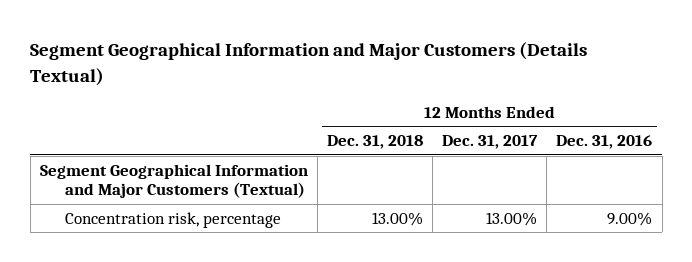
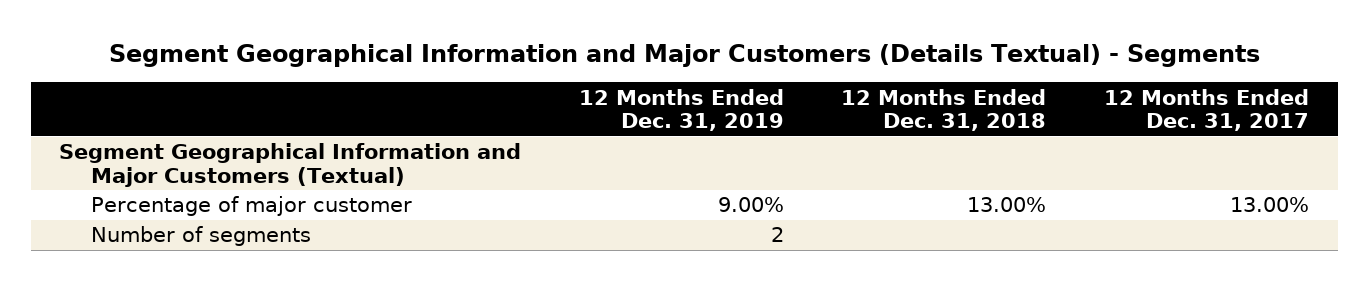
- Segment Geographical Information and Major Customers (Details Textual)
+ Segment Geographical Information and Major Customers (Details Textual) - Segments
- | 12 Months Ended Dec. 31, 2018 | 12 Months Ended Dec. 31, 2017 | 12 Months Ended Dec. 31, 2016
+ | 12 Months Ended Dec. 31, 2019 | 12 Months Ended Dec. 31, 2018 | 12 Months Ended Dec. 31, 2017
- Concentration risk, percentage | 13.00% | 13.00% | 9.00%
+ Percentage of major customer | 9.00% | 13.00% | 13.00%
+ Number of segments | 2 | |

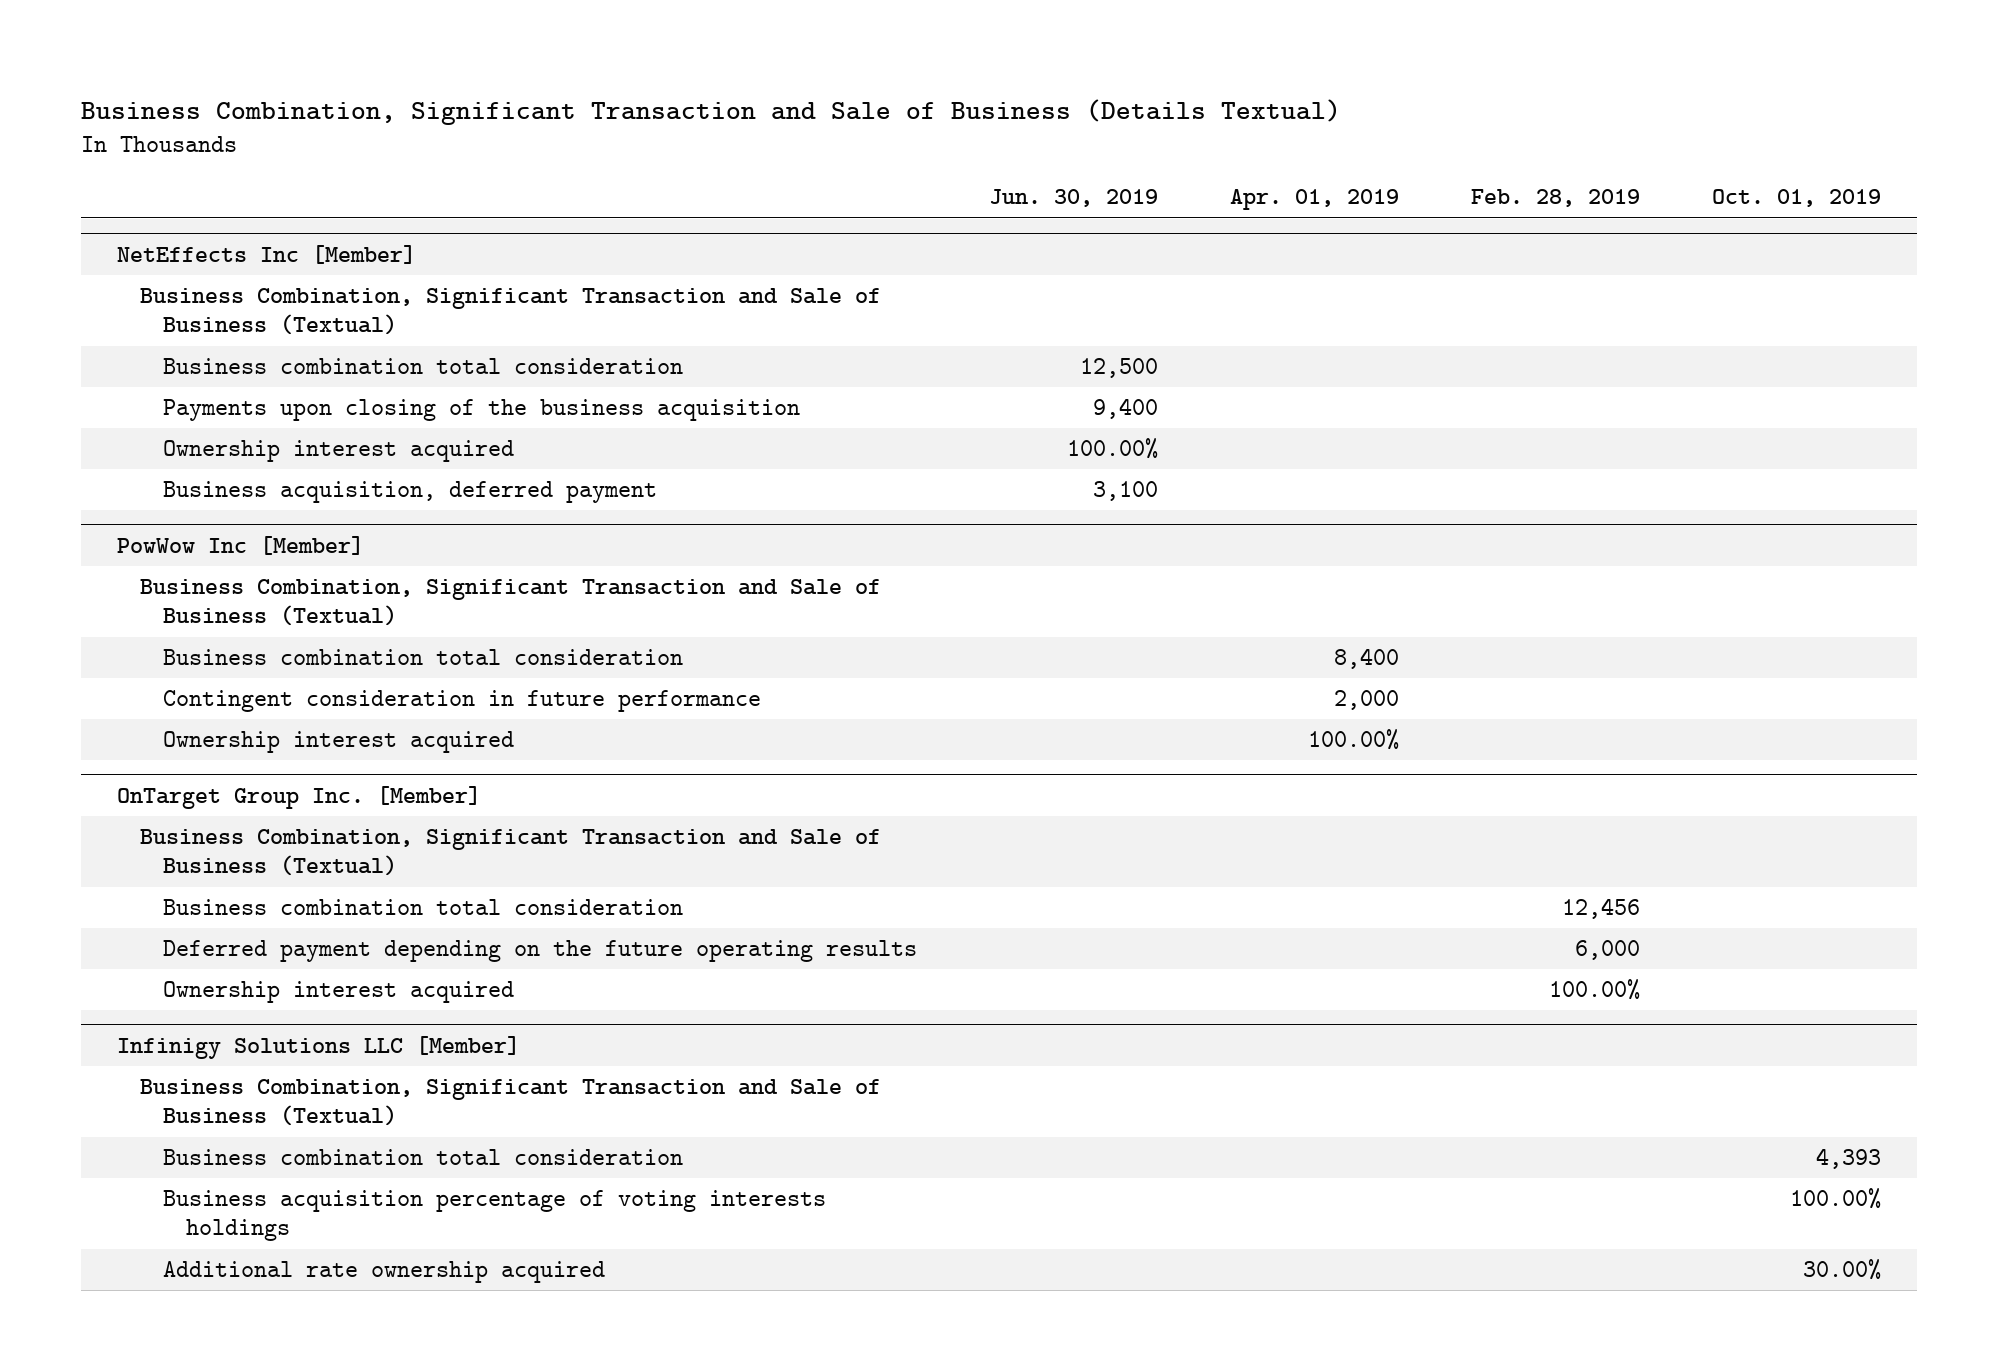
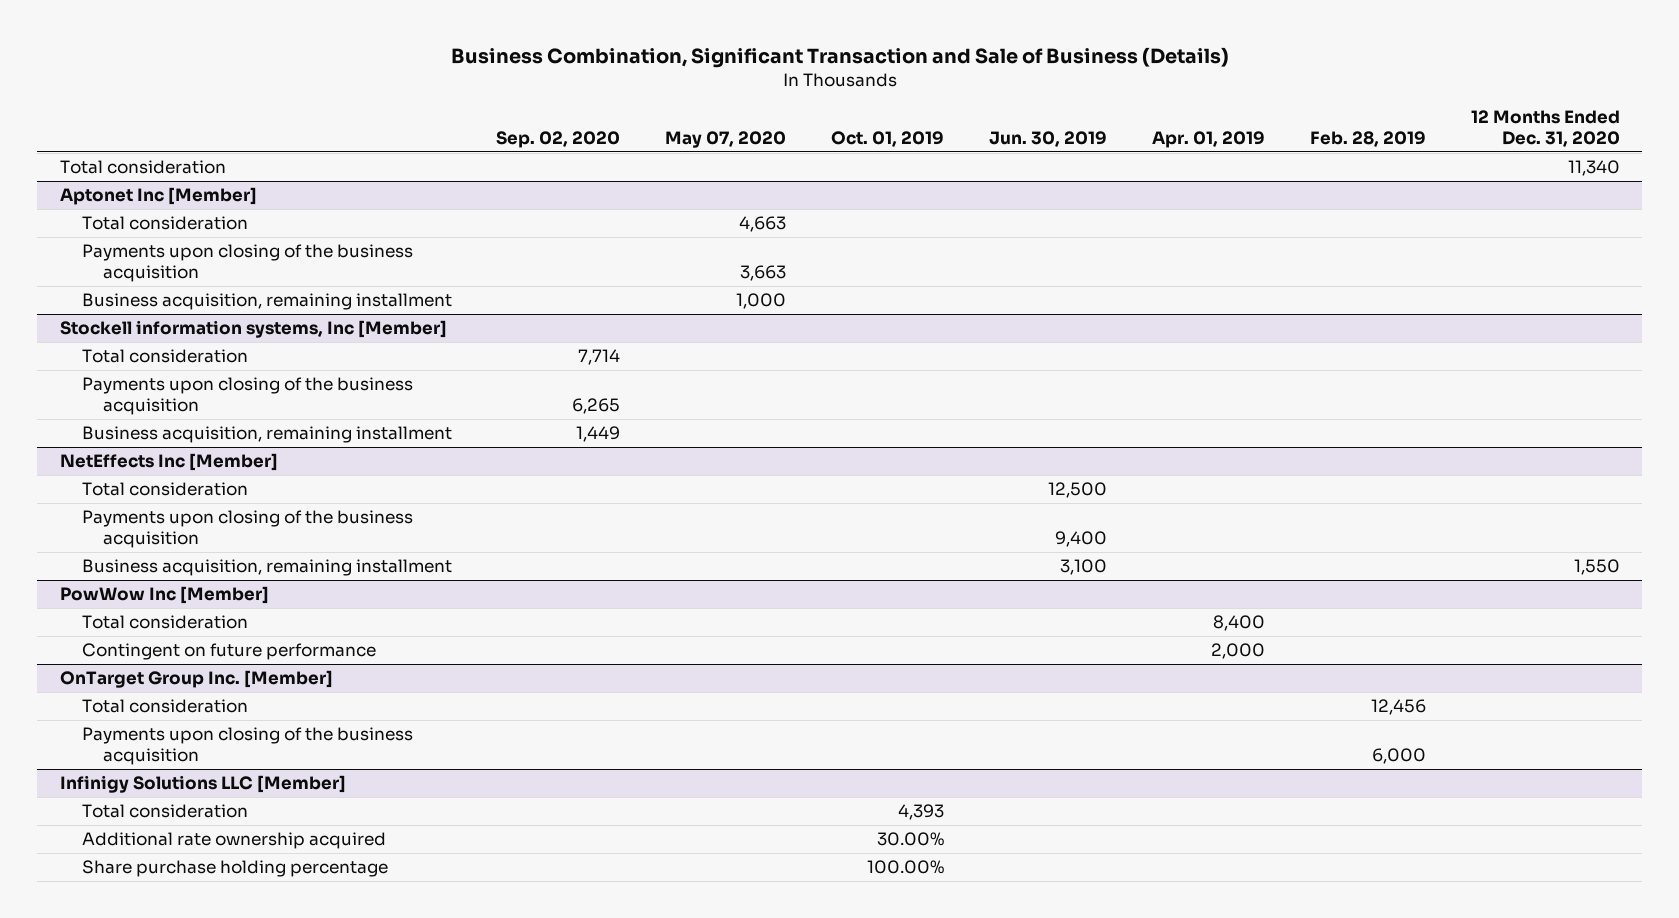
- Business Combination, Significant Transaction and Sale of Business (Details Textual)
+ Business Combination, Significant Transaction and Sale of Business (Details)
- | Jun. 30, 2019 | Apr. 01, 2019 | Feb. 28, 2019 | Oct. 01, 2019
+ | Sep. 02, 2020 | May 07, 2020 | Oct. 01, 2019 | Jun. 30, 2019 | Apr. 01, 2019 | Feb. 28, 2019 | 12 Months Ended Dec. 31, 2020
+ Total consideration | | | | | | | 11,340
+ Aptonet Inc [Member]
+ Total consideration | | 4,663 | | | | |
+ Payments upon closing of the business acquisition | | 3,663 | | | | |
+ Business acquisition, remaining installment | | 1,000 | | | | |
+ Stockell information systems, Inc [Member]
+ Total consideration | 7,714 | | | | | |
+ Payments upon closing of the business acquisition | 6,265 | | | | | |
+ Business acquisition, remaining installment | 1,449 | | | | | |
@ NetEffects Inc [Member]
- Business Combination, Significant Transaction and Sale of Business (Textual)
- Business combination total consideration | 12,500 | | |
+ Total consideration | | | | 12,500 | | |
- Ownership interest acquired | 100.00% | | |
- Business acquisition, deferred payment | 3,100 | | |
+ Business acquisition, remaining installment | | | | 3,100 | | | 1,550
@ PowWow Inc [Member]
- Business Combination, Significant Transaction and Sale of Business (Textual)
- Business combination total consideration | | 8,400 | |
- Contingent consideration in future performance | | 2,000 | |
- Ownership interest acquired | | 100.00% | |
+ Total consideration | | | | | 8,400 | |
+ Contingent on future performance | | | | | 2,000 | |
@ OnTarget Group Inc. [Member]
- Business Combination, Significant Transaction and Sale of Business (Textual)
- Business combination total consideration | | | 12,456 |
- Deferred payment depending on the future operating results | | | 6,000 |
- Ownership interest acquired | | | 100.00% |
+ Total consideration | | | | | | 12,456 |
+ Payments upon closing of the business acquisition | | | | | | 6,000 |
@ Infinigy Solutions LLC [Member]
- Business Combination, Significant Transaction and Sale of Business (Textual)
- Business combination total consideration | | | | 4,393
- Business acquisition percentage of voting interests holdings | | | | 100.00%
+ Total consideration | | | 4,393 | | | |
+ Share purchase holding percentage | | | 100.00% | | | |

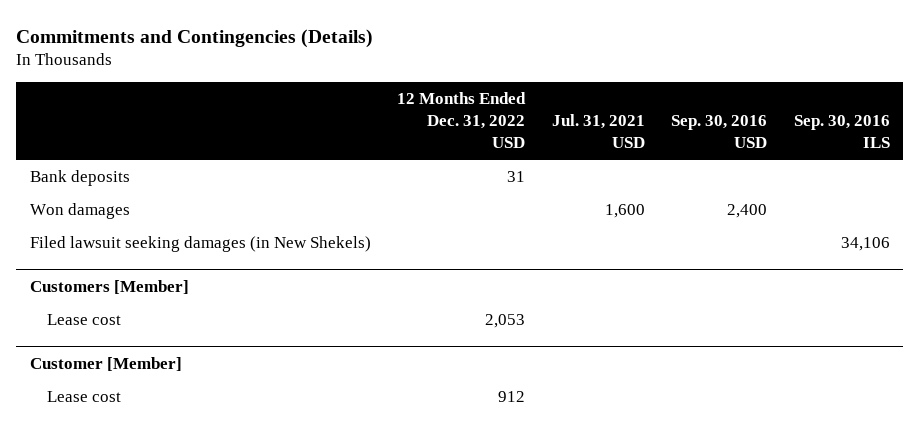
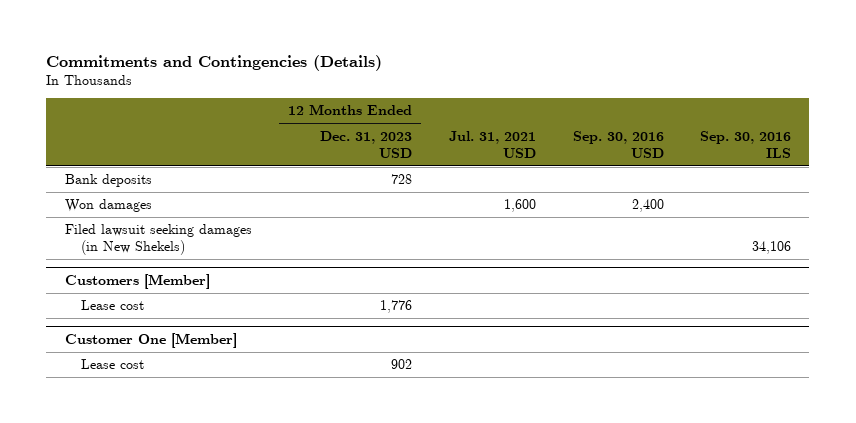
- | 12 Months Ended Dec. 31, 2022 USD | Jul. 31, 2021 USD | Sep. 30, 2016 USD | Sep. 30, 2016 ILS
+ | 12 Months Ended Dec. 31, 2023 USD | Jul. 31, 2021 USD | Sep. 30, 2016 USD | Sep. 30, 2016 ILS
- Customer [Member]
+ Customer One [Member]

